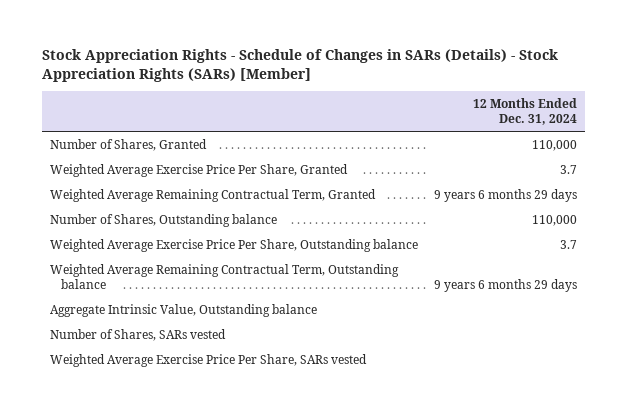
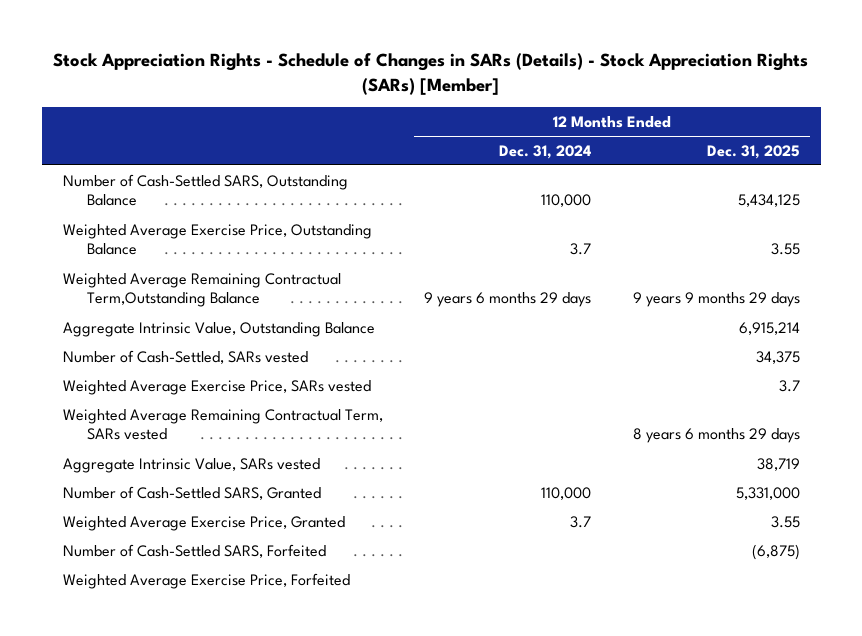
- | 12 Months Ended Dec. 31, 2024
+ | 12 Months Ended Dec. 31, 2024 | 12 Months Ended Dec. 31, 2025
- Number of Shares, Granted | 110,000
- Weighted Average Exercise Price Per Share, Granted | 3.7
- Weighted Average Remaining Contractual Term, Granted | 9 years 6 months 29 days
- Number of Shares, Outstanding balance | 110,000
- Weighted Average Exercise Price Per Share, Outstanding balance | 3.7
- Weighted Average Remaining Contractual Term, Outstanding balance | 9 years 6 months 29 days
- Aggregate Intrinsic Value, Outstanding balance
- Number of Shares, SARs vested
- Weighted Average Exercise Price Per Share, SARs vested
+ Number of Cash-Settled SARS, Outstanding Balance | 110,000 | 5,434,125
+ Weighted Average Exercise Price, Outstanding Balance | 3.7 | 3.55
+ Weighted Average Remaining Contractual Term,Outstanding Balance | 9 years 6 months 29 days | 9 years 9 months 29 days
+ Aggregate Intrinsic Value, Outstanding Balance | | 6,915,214
+ Number of Cash-Settled, SARs vested | | 34,375
+ Weighted Average Exercise Price, SARs vested | | 3.7
+ Weighted Average Remaining Contractual Term, SARs vested | | 8 years 6 months 29 days
+ Aggregate Intrinsic Value, SARs vested | | 38,719
+ Number of Cash-Settled SARS, Granted | 110,000 | 5,331,000
+ Weighted Average Exercise Price, Granted | 3.7 | 3.55
+ Number of Cash-Settled SARS, Forfeited | | (6,875)
+ Weighted Average Exercise Price, Forfeited

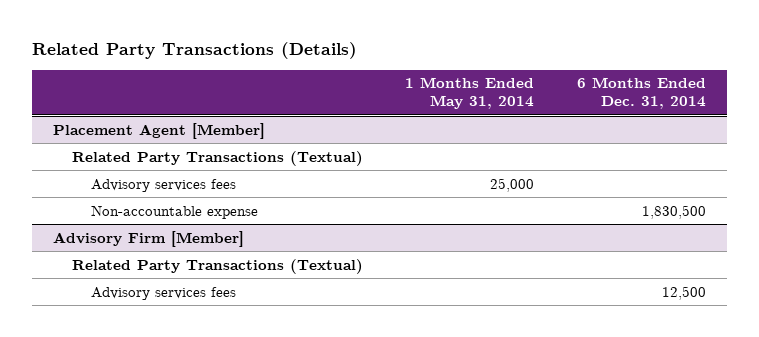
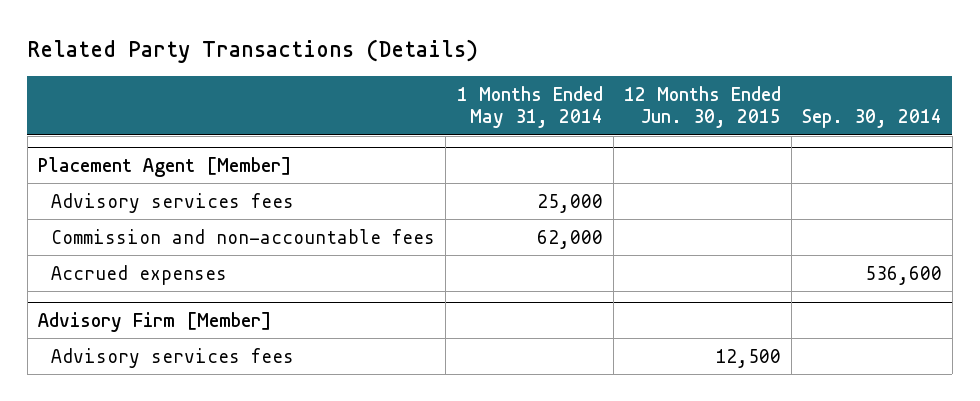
- | 1 Months Ended May 31, 2014 | 6 Months Ended Dec. 31, 2014
+ | 1 Months Ended May 31, 2014 | 12 Months Ended Jun. 30, 2015 | Sep. 30, 2014
@ Placement Agent [Member]
- Related Party Transactions (Textual)
- Non-accountable expense | | 1,830,500
+ Commission and non-accountable fees | 62,000 | |
+ Accrued expenses | | | 536,600
@ Advisory Firm [Member]
- Related Party Transactions (Textual)

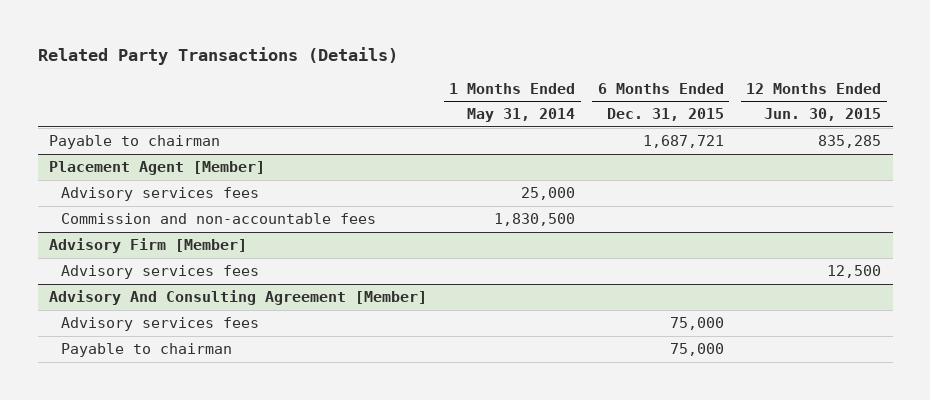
- | 1 Months Ended May 31, 2014 | 12 Months Ended Jun. 30, 2015 | Sep. 30, 2014
+ | 1 Months Ended May 31, 2014 | 6 Months Ended Dec. 31, 2015 | 12 Months Ended Jun. 30, 2015
+ Payable to chairman | | 1,687,721 | 835,285
@ Placement Agent [Member]
- Commission and non-accountable fees | 62,000 | |
- Accrued expenses | | | 536,600
+ Commission and non-accountable fees | 1,830,500 | |
+ Advisory And Consulting Agreement [Member]
+ Advisory services fees | | 75,000 |
+ Payable to chairman | | 75,000 |

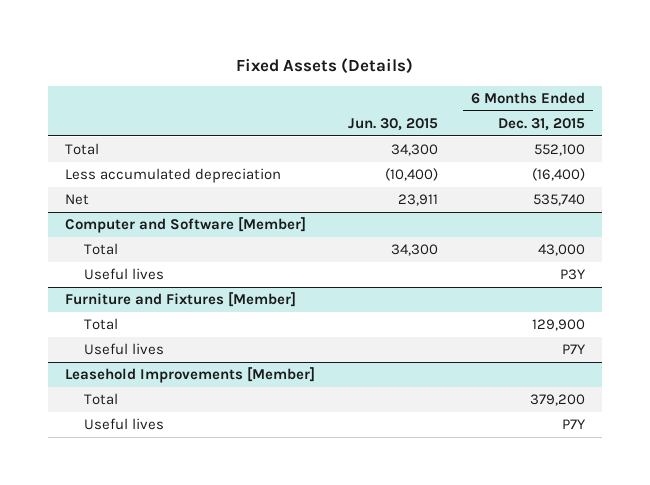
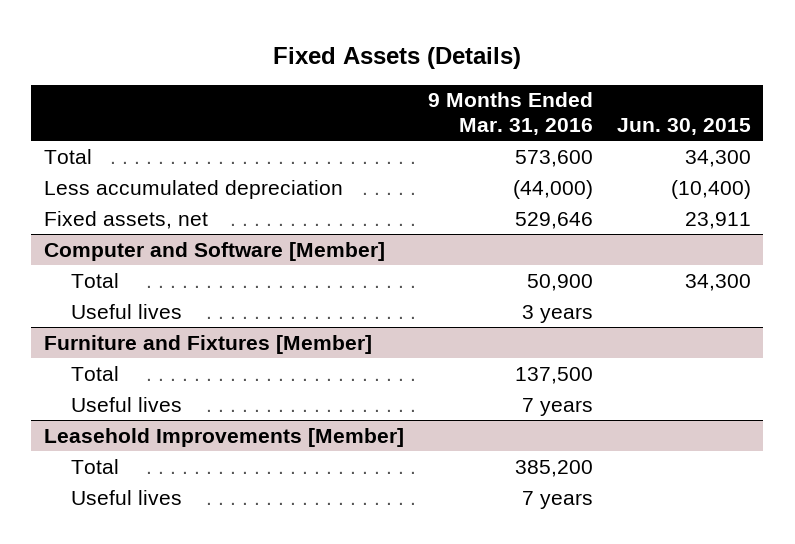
- | Jun. 30, 2015 | 6 Months Ended Dec. 31, 2015
+ | 9 Months Ended Mar. 31, 2016 | Jun. 30, 2015
- Net | 23,911 | 535,740
+ Fixed assets, net | 529,646 | 23,911

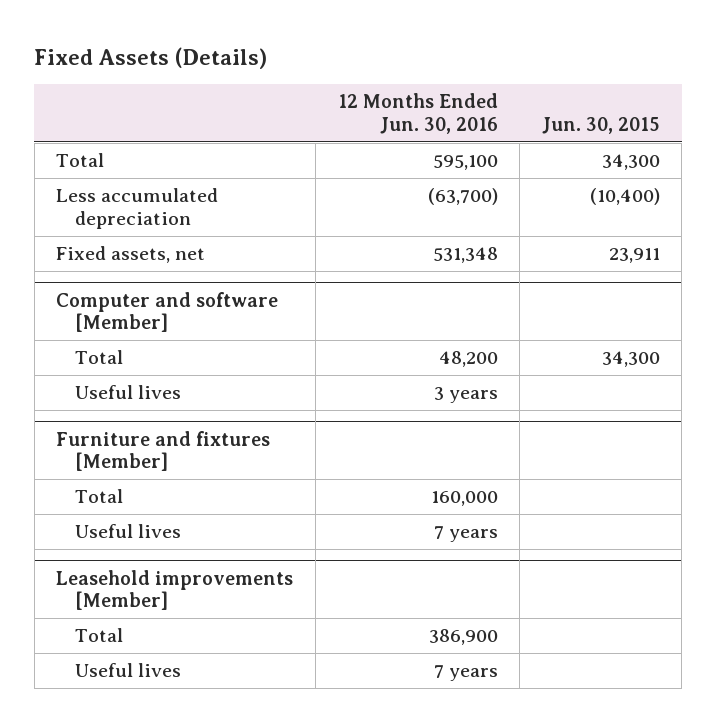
- | 9 Months Ended Mar. 31, 2016 | Jun. 30, 2015
+ | 12 Months Ended Jun. 30, 2016 | Jun. 30, 2015
- Computer and Software [Member]
+ Computer and software [Member]
- Furniture and Fixtures [Member]
+ Furniture and fixtures [Member]
- Leasehold Improvements [Member]
+ Leasehold improvements [Member]

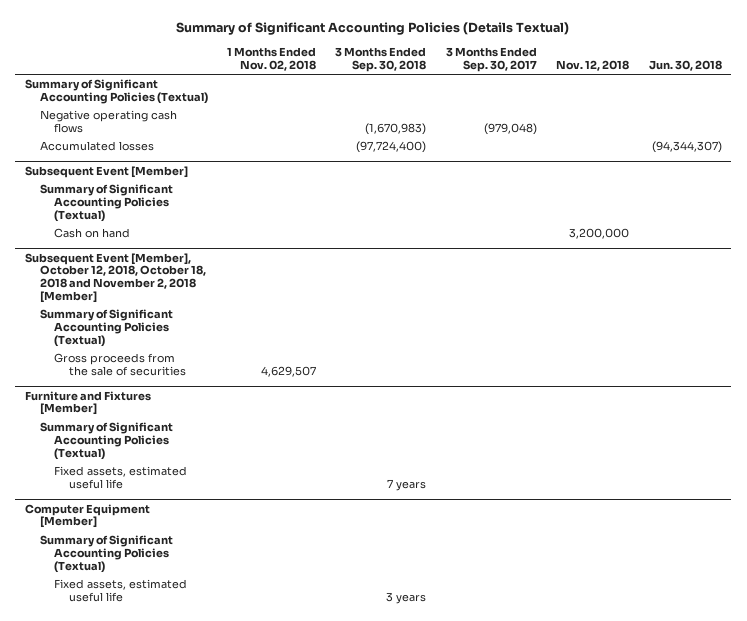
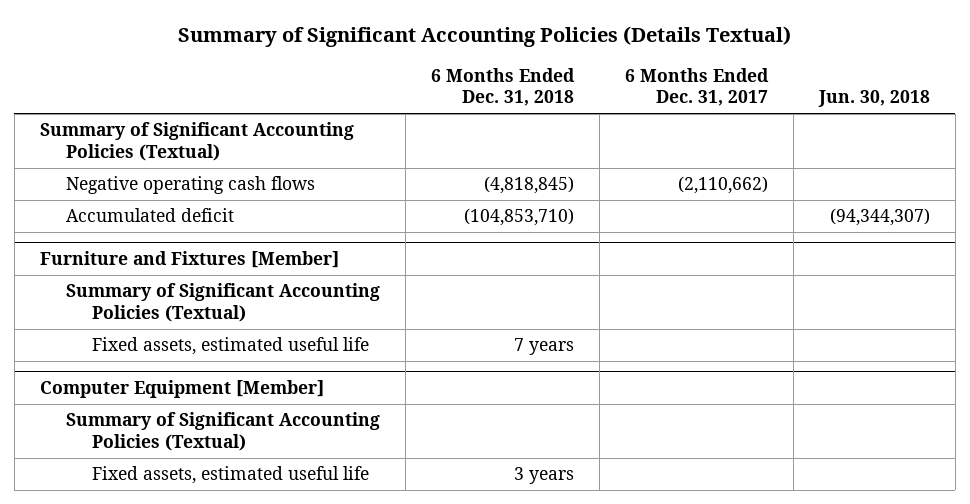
- | 1 Months Ended Nov. 02, 2018 | 3 Months Ended Sep. 30, 2018 | 3 Months Ended Sep. 30, 2017 | Nov. 12, 2018 | Jun. 30, 2018
+ | 6 Months Ended Dec. 31, 2018 | 6 Months Ended Dec. 31, 2017 | Jun. 30, 2018
- Accumulated losses | | (97,724,400) | | | (94,344,307)
- Subsequent Event [Member]
- Summary of Significant Accounting Policies (Textual)
- Cash on hand | | | | 3,200,000 |
- Subsequent Event [Member], October 12, 2018, October 18, 2018 and November 2, 2018 [Member]
- Summary of Significant Accounting Policies (Textual)
- Gross proceeds from the sale of securities | 4,629,507 | | | |
+ Accumulated deficit | (104,853,710) | | (94,344,307)

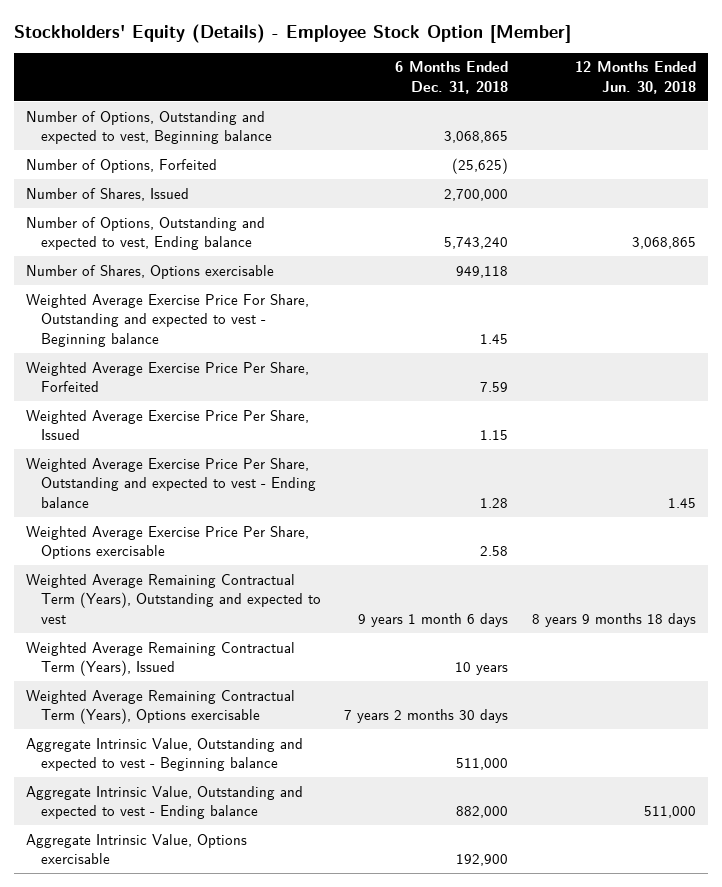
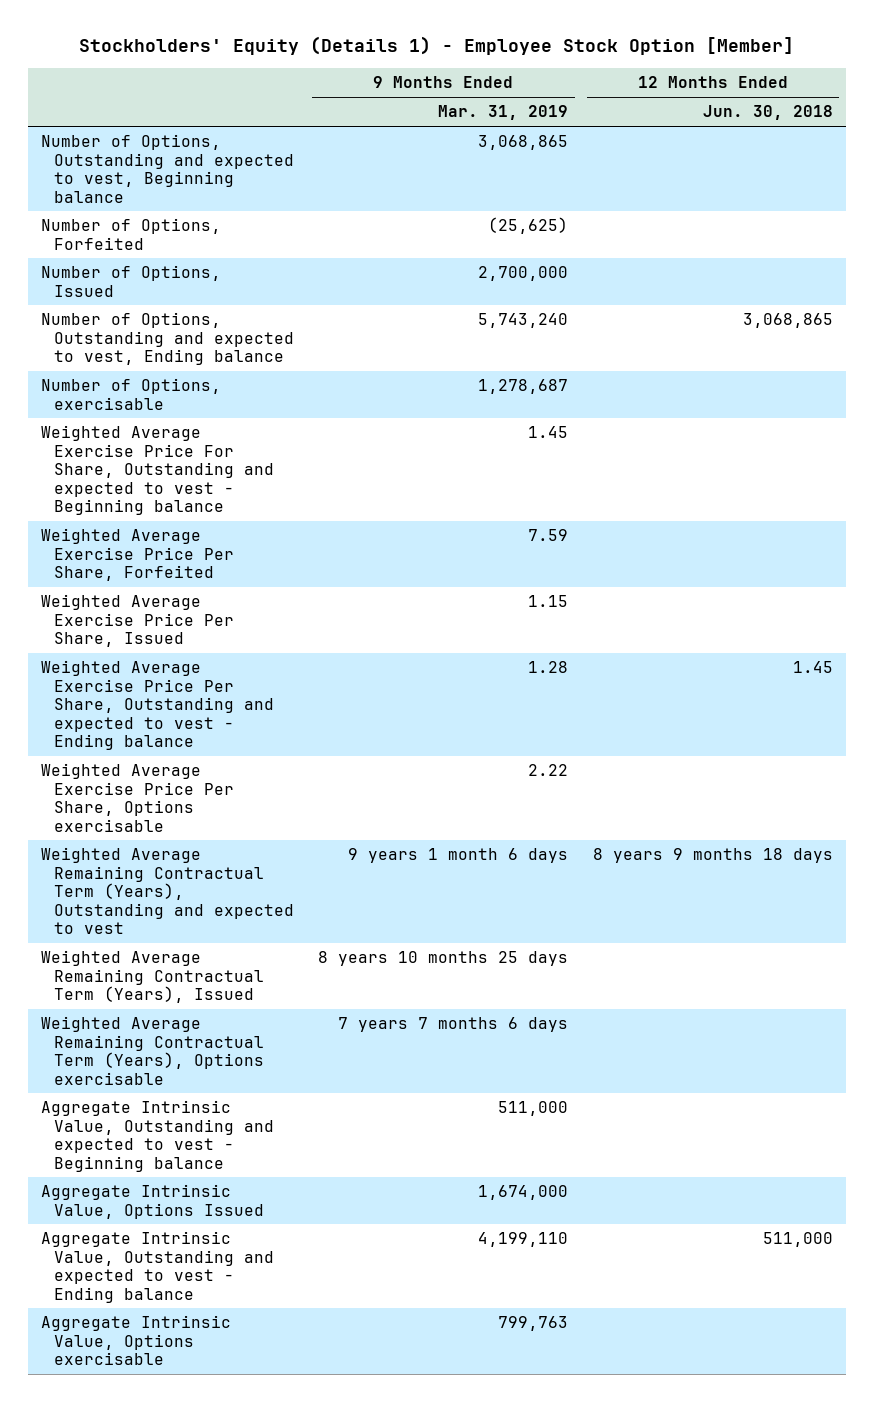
- Stockholders' Equity (Details) - Employee Stock Option [Member]
+ Stockholders' Equity (Details 1) - Employee Stock Option [Member]
- | 6 Months Ended Dec. 31, 2018 | 12 Months Ended Jun. 30, 2018
+ | 9 Months Ended Mar. 31, 2019 | 12 Months Ended Jun. 30, 2018
- Number of Shares, Issued | 2,700,000 |
+ Number of Options, Issued | 2,700,000 |
- Number of Shares, Options exercisable | 949,118 |
+ Number of Options, exercisable | 1,278,687 |
+ Aggregate Intrinsic Value, Options Issued | 1,674,000 |

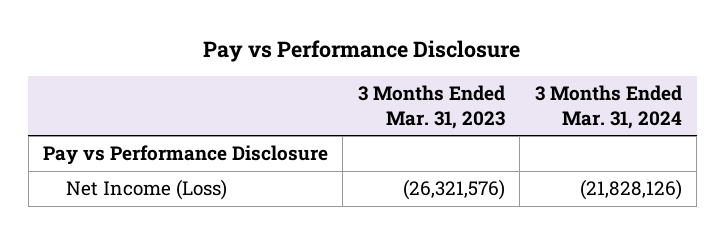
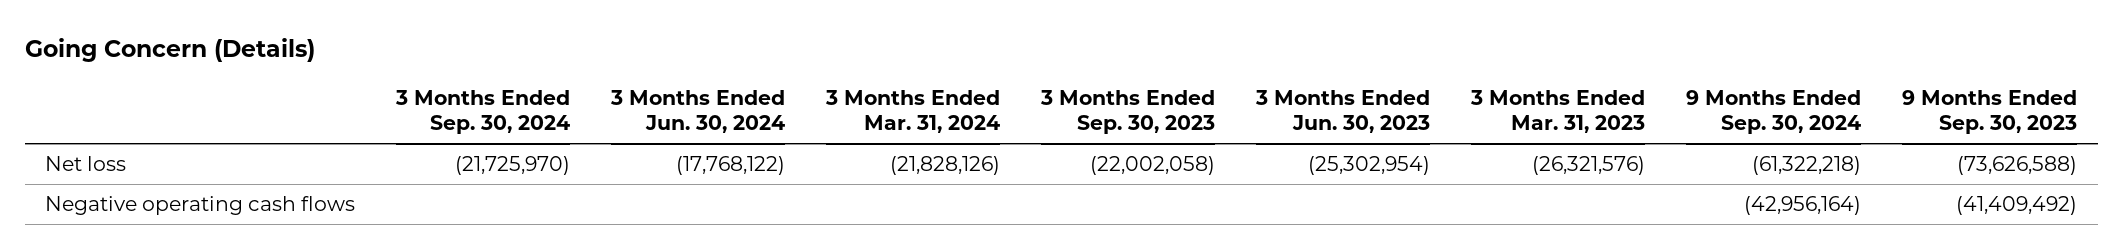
- Pay vs Performance Disclosure
+ Going Concern (Details)
- | 3 Months Ended Mar. 31, 2023 | 3 Months Ended Mar. 31, 2024
+ | 3 Months Ended Sep. 30, 2024 | 3 Months Ended Jun. 30, 2024 | 3 Months Ended Mar. 31, 2024 | 3 Months Ended Sep. 30, 2023 | 3 Months Ended Jun. 30, 2023 | 3 Months Ended Mar. 31, 2023 | 9 Months Ended Sep. 30, 2024 | 9 Months Ended Sep. 30, 2023
- Pay vs Performance Disclosure
- Net Income (Loss) | (26,321,576) | (21,828,126)
+ Net loss | (21,725,970) | (17,768,122) | (21,828,126) | (22,002,058) | (25,302,954) | (26,321,576) | (61,322,218) | (73,626,588)
+ Negative operating cash flows | | | | | | | (42,956,164) | (41,409,492)

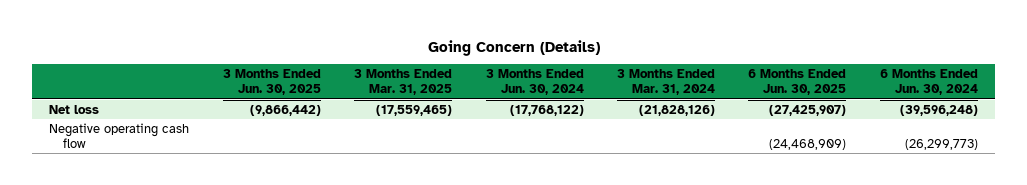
- | 3 Months Ended Sep. 30, 2024 | 3 Months Ended Jun. 30, 2024 | 3 Months Ended Mar. 31, 2024 | 3 Months Ended Sep. 30, 2023 | 3 Months Ended Jun. 30, 2023 | 3 Months Ended Mar. 31, 2023 | 9 Months Ended Sep. 30, 2024 | 9 Months Ended Sep. 30, 2023
+ | 3 Months Ended Jun. 30, 2025 | 3 Months Ended Mar. 31, 2025 | 3 Months Ended Jun. 30, 2024 | 3 Months Ended Mar. 31, 2024 | 6 Months Ended Jun. 30, 2025 | 6 Months Ended Jun. 30, 2024
- Negative operating cash flows | | | | | | | (42,956,164) | (41,409,492)
+ Negative operating cash flow | | | | | (24,468,909) | (26,299,773)

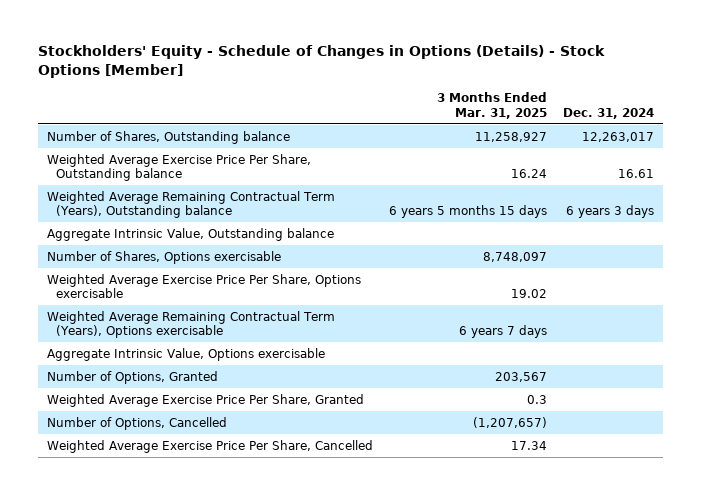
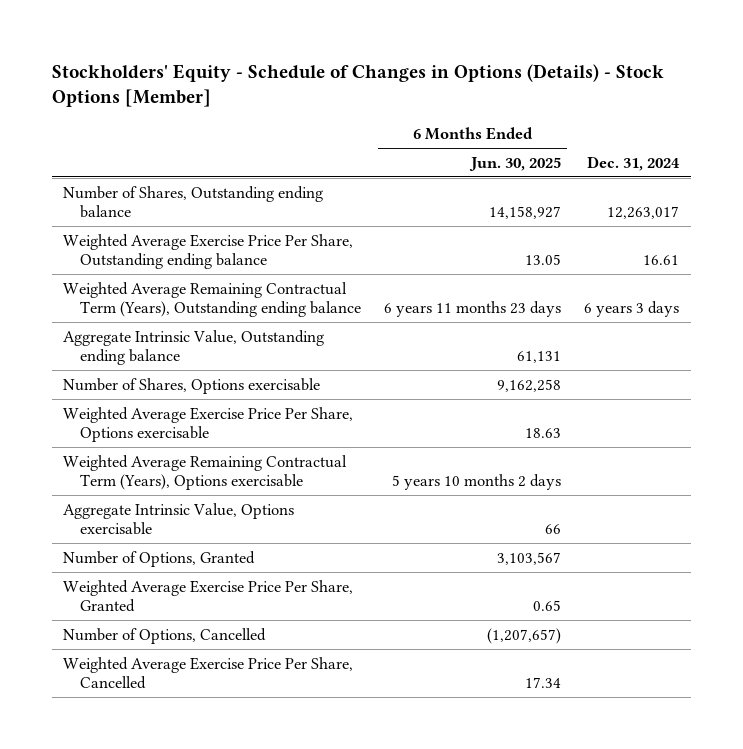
- | 3 Months Ended Mar. 31, 2025 | Dec. 31, 2024
+ | 6 Months Ended Jun. 30, 2025 | Dec. 31, 2024
- Number of Shares, Outstanding balance | 11,258,927 | 12,263,017
- Weighted Average Exercise Price Per Share, Outstanding balance | 16.24 | 16.61
- Weighted Average Remaining Contractual Term (Years), Outstanding balance | 6 years 5 months 15 days | 6 years 3 days
- Aggregate Intrinsic Value, Outstanding balance
+ Number of Shares, Outstanding ending balance | 14,158,927 | 12,263,017
+ Weighted Average Exercise Price Per Share, Outstanding ending balance | 13.05 | 16.61
+ Weighted Average Remaining Contractual Term (Years), Outstanding ending balance | 6 years 11 months 23 days | 6 years 3 days
+ Aggregate Intrinsic Value, Outstanding ending balance | 61,131 |

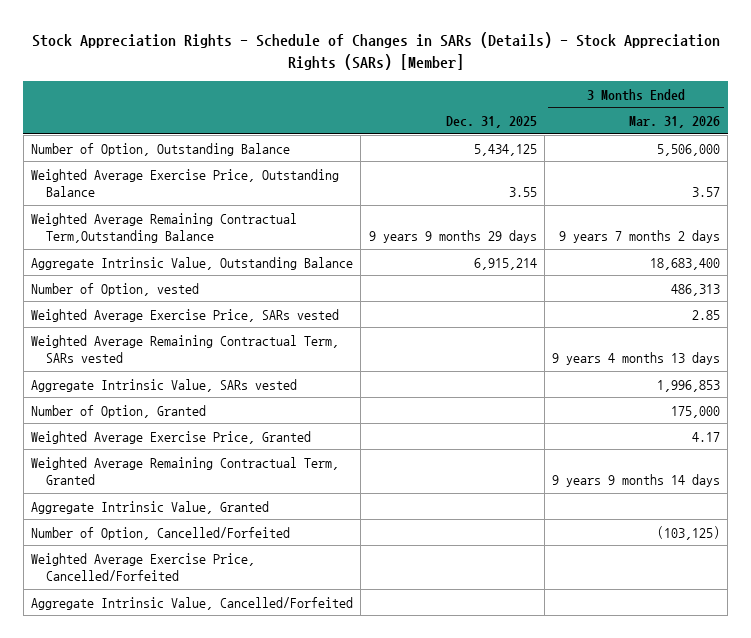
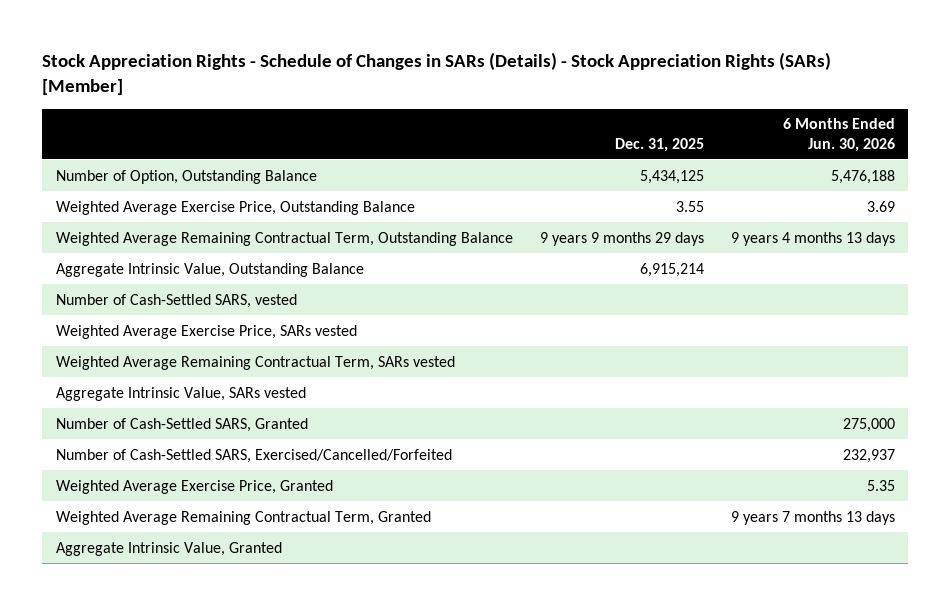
- | Dec. 31, 2025 | 3 Months Ended Mar. 31, 2026
+ | Dec. 31, 2025 | 6 Months Ended Jun. 30, 2026
- Weighted Average Remaining Contractual Term,Outstanding Balance | 9 years 9 months 29 days | 9 years 7 months 2 days
+ Weighted Average Remaining Contractual Term, Outstanding Balance | 9 years 9 months 29 days | 9 years 4 months 13 days
- Number of Option, vested | | 486,313
+ Number of Cash-Settled SARS, vested
- Number of Option, Granted | | 175,000
+ Number of Cash-Settled SARS, Granted | | 275,000
+ Number of Cash-Settled SARS, Exercised/Cancelled/Forfeited | | 232,937
- Number of Option, Cancelled/Forfeited | | (103,125)
- Weighted Average Exercise Price, Cancelled/Forfeited
- Aggregate Intrinsic Value, Cancelled/Forfeited

